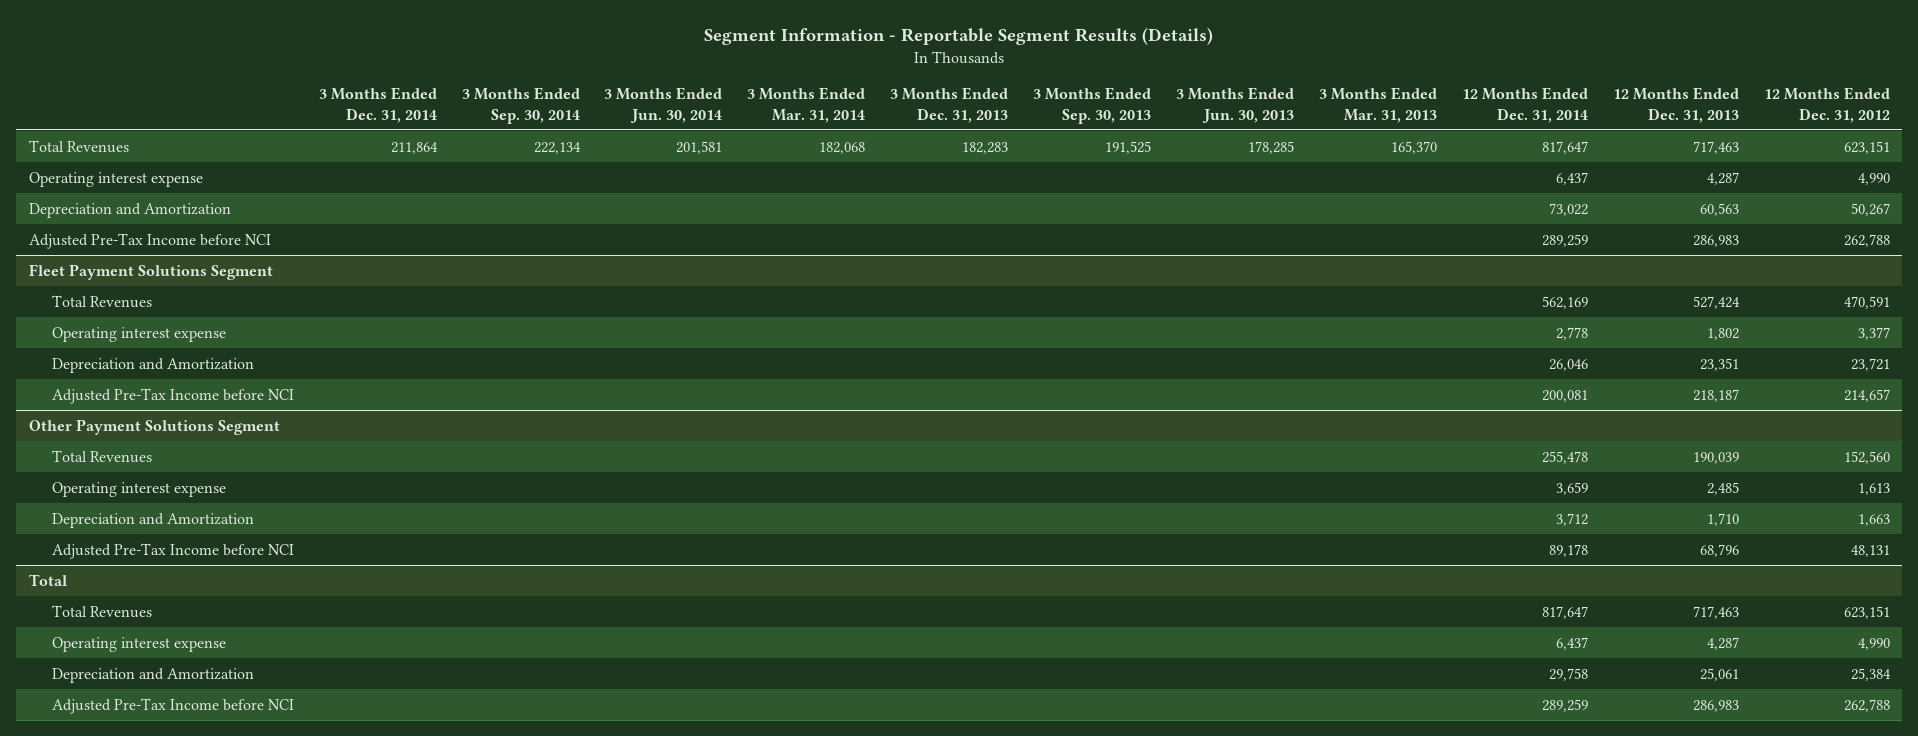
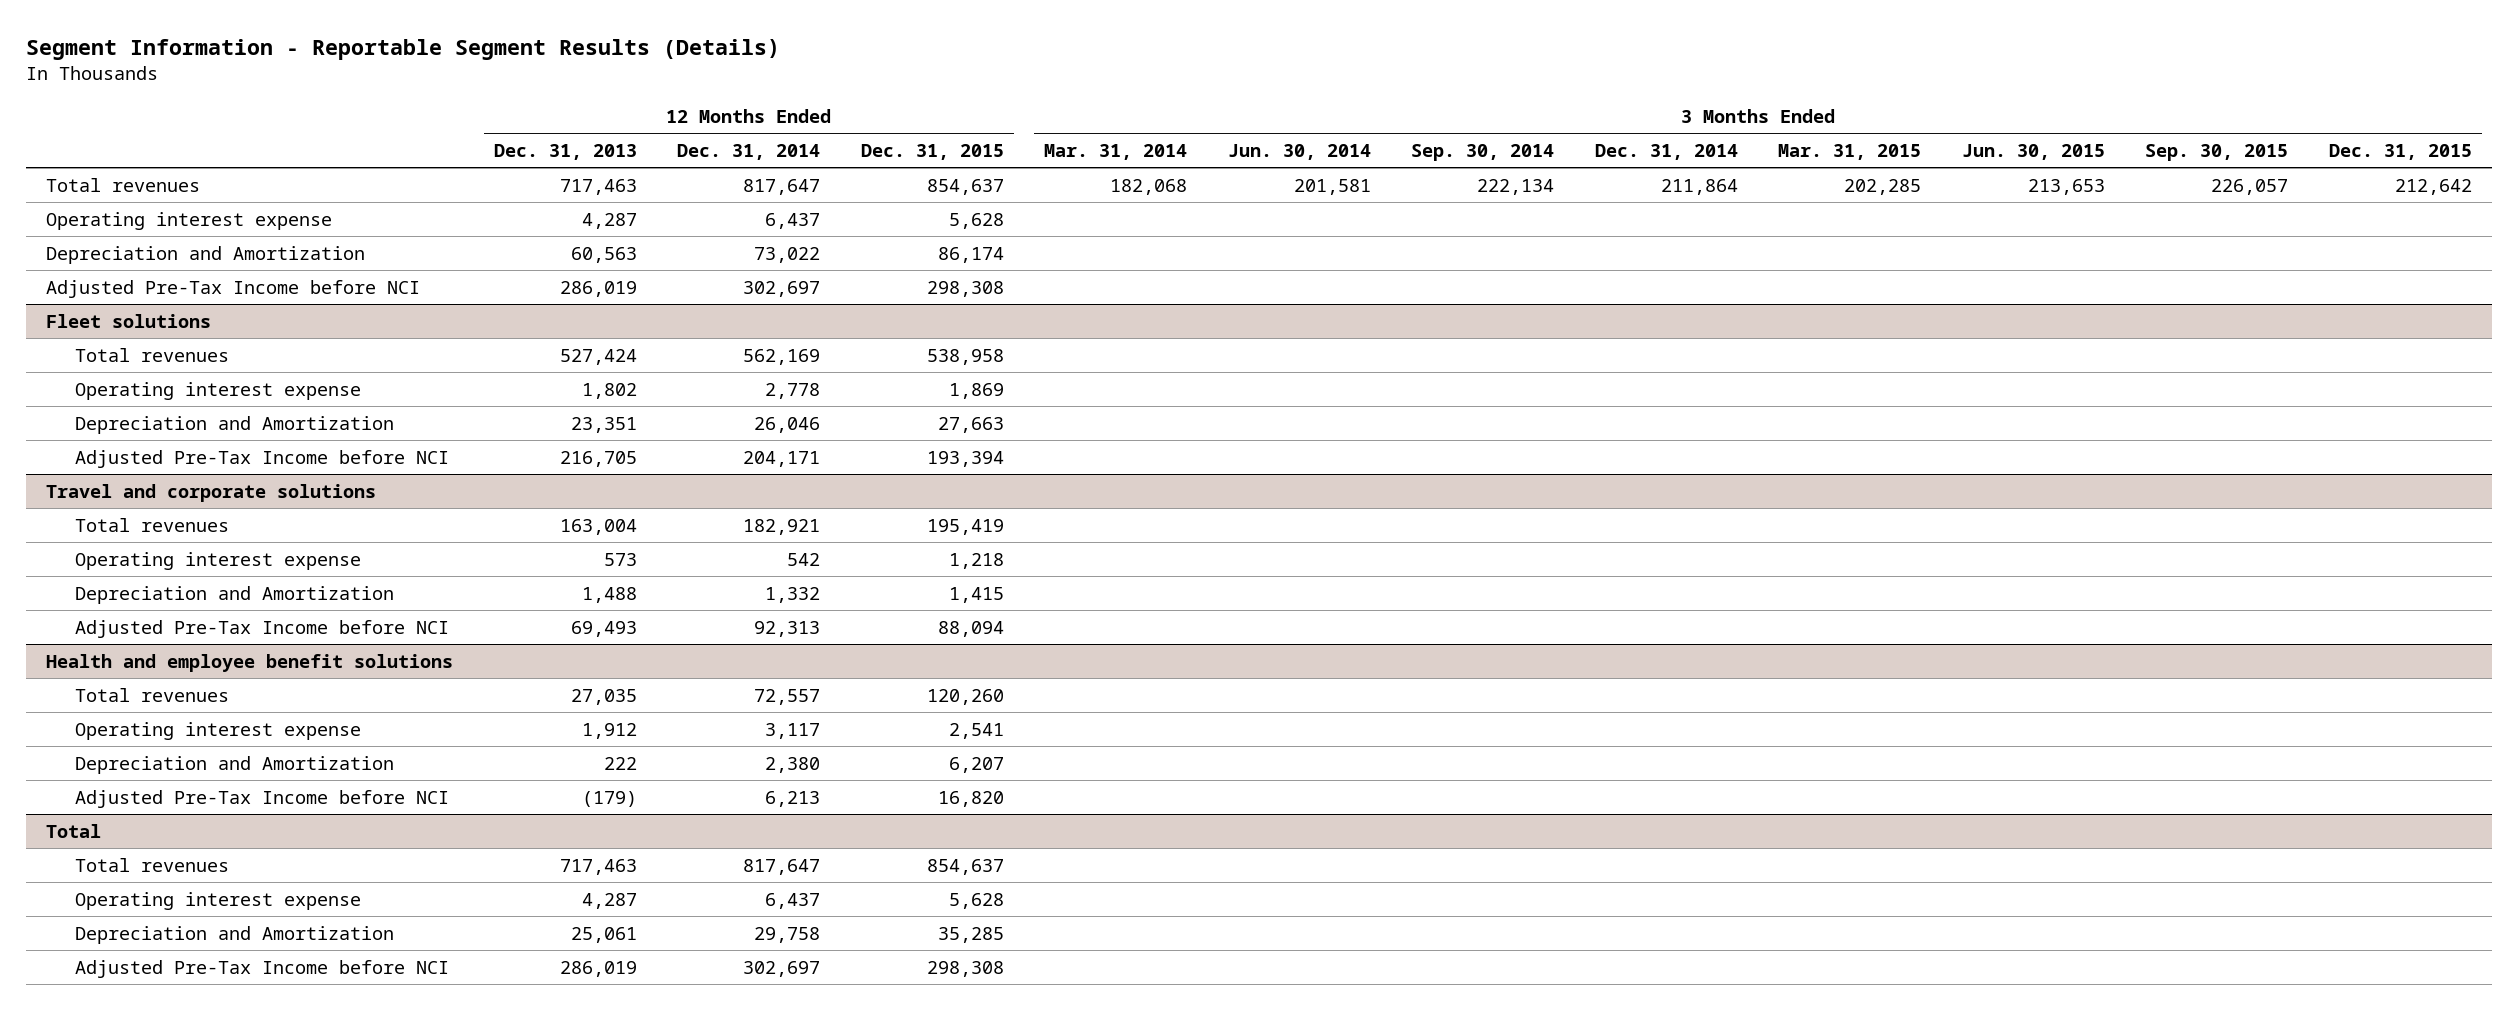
- | 3 Months Ended Dec. 31, 2014 | 3 Months Ended Sep. 30, 2014 | 3 Months Ended Jun. 30, 2014 | 3 Months Ended Mar. 31, 2014 | 3 Months Ended Dec. 31, 2013 | 3 Months Ended Sep. 30, 2013 | 3 Months Ended Jun. 30, 2013 | 3 Months Ended Mar. 31, 2013 | 12 Months Ended Dec. 31, 2014 | 12 Months Ended Dec. 31, 2013 | 12 Months Ended Dec. 31, 2012
+ | 12 Months Ended Dec. 31, 2013 | 12 Months Ended Dec. 31, 2014 | 12 Months Ended Dec. 31, 2015 | 3 Months Ended Mar. 31, 2014 | 3 Months Ended Jun. 30, 2014 | 3 Months Ended Sep. 30, 2014 | 3 Months Ended Dec. 31, 2014 | 3 Months Ended Mar. 31, 2015 | 3 Months Ended Jun. 30, 2015 | 3 Months Ended Sep. 30, 2015 | 3 Months Ended Dec. 31, 2015
- Total Revenues | 211,864 | 222,134 | 201,581 | 182,068 | 182,283 | 191,525 | 178,285 | 165,370 | 817,647 | 717,463 | 623,151
+ Total revenues | 717,463 | 817,647 | 854,637 | 182,068 | 201,581 | 222,134 | 211,864 | 202,285 | 213,653 | 226,057 | 212,642
- Adjusted Pre-Tax Income before NCI | | | | | | | | | 289,259 | 286,983 | 262,788
- Fleet Payment Solutions Segment
- Total Revenues | | | | | | | | | 562,169 | 527,424 | 470,591
+ Adjusted Pre-Tax Income before NCI | 286,019 | 302,697 | 298,308 | | | | | | | |
+ Fleet solutions
+ Total revenues | 527,424 | 562,169 | 538,958 | | | | | | | |
- Adjusted Pre-Tax Income before NCI | | | | | | | | | 200,081 | 218,187 | 214,657
- Other Payment Solutions Segment
- Total Revenues | | | | | | | | | 255,478 | 190,039 | 152,560
- Operating interest expense | | | | | | | | | 3,659 | 2,485 | 1,613
- Depreciation and Amortization | | | | | | | | | 3,712 | 1,710 | 1,663
- Adjusted Pre-Tax Income before NCI | | | | | | | | | 89,178 | 68,796 | 48,131
+ Adjusted Pre-Tax Income before NCI | 216,705 | 204,171 | 193,394 | | | | | | | |
+ Travel and corporate solutions
+ Total revenues | 163,004 | 182,921 | 195,419 | | | | | | | |
+ Operating interest expense | 573 | 542 | 1,218 | | | | | | | |
+ Depreciation and Amortization | 1,488 | 1,332 | 1,415 | | | | | | | |
+ Adjusted Pre-Tax Income before NCI | 69,493 | 92,313 | 88,094 | | | | | | | |
+ Health and employee benefit solutions
+ Total revenues | 27,035 | 72,557 | 120,260 | | | | | | | |
+ Operating interest expense | 1,912 | 3,117 | 2,541 | | | | | | | |
+ Depreciation and Amortization | 222 | 2,380 | 6,207 | | | | | | | |
+ Adjusted Pre-Tax Income before NCI | (179) | 6,213 | 16,820 | | | | | | | |
@ Total
- Total Revenues | | | | | | | | | 817,647 | 717,463 | 623,151
+ Total revenues | 717,463 | 817,647 | 854,637 | | | | | | | |
- Adjusted Pre-Tax Income before NCI | | | | | | | | | 289,259 | 286,983 | 262,788
+ Adjusted Pre-Tax Income before NCI | 286,019 | 302,697 | 298,308 | | | | | | | |

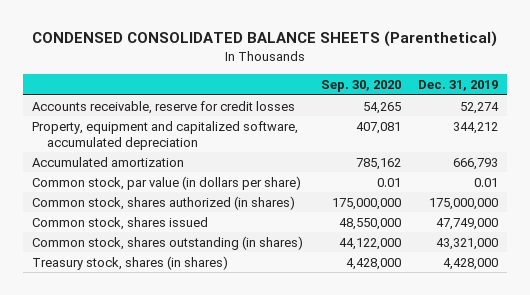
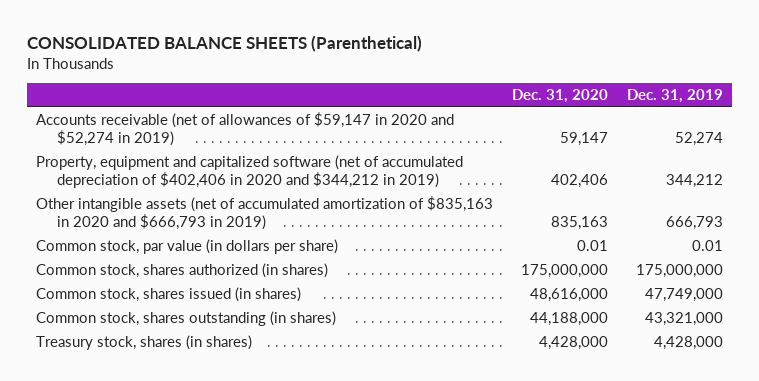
- CONDENSED CONSOLIDATED BALANCE SHEETS (Parenthetical)
+ CONSOLIDATED BALANCE SHEETS (Parenthetical)
- | Sep. 30, 2020 | Dec. 31, 2019
+ | Dec. 31, 2020 | Dec. 31, 2019
- Accounts receivable, reserve for credit losses | 54,265 | 52,274
- Property, equipment and capitalized software, accumulated depreciation | 407,081 | 344,212
- Accumulated amortization | 785,162 | 666,793
+ Accounts receivable (net of allowances of $59,147 in 2020 and $52,274 in 2019) | 59,147 | 52,274
+ Property, equipment and capitalized software (net of accumulated depreciation of $402,406 in 2020 and $344,212 in 2019) | 402,406 | 344,212
+ Other intangible assets (net of accumulated amortization of $835,163 in 2020 and $666,793 in 2019) | 835,163 | 666,793
- Common stock, shares issued | 48,550,000 | 47,749,000
+ Common stock, shares issued (in shares) | 48,616,000 | 47,749,000

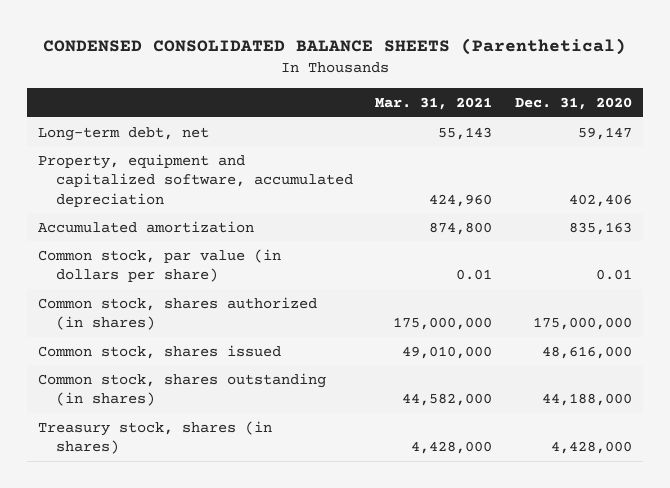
- CONSOLIDATED BALANCE SHEETS (Parenthetical)
+ CONDENSED CONSOLIDATED BALANCE SHEETS (Parenthetical)
- | Dec. 31, 2020 | Dec. 31, 2019
+ | Mar. 31, 2021 | Dec. 31, 2020
- Accounts receivable (net of allowances of $59,147 in 2020 and $52,274 in 2019) | 59,147 | 52,274
- Property, equipment and capitalized software (net of accumulated depreciation of $402,406 in 2020 and $344,212 in 2019) | 402,406 | 344,212
- Other intangible assets (net of accumulated amortization of $835,163 in 2020 and $666,793 in 2019) | 835,163 | 666,793
+ Long-term debt, net | 55,143 | 59,147
+ Property, equipment and capitalized software, accumulated depreciation | 424,960 | 402,406
+ Accumulated amortization | 874,800 | 835,163
- Common stock, shares issued (in shares) | 48,616,000 | 47,749,000
+ Common stock, shares issued | 49,010,000 | 48,616,000

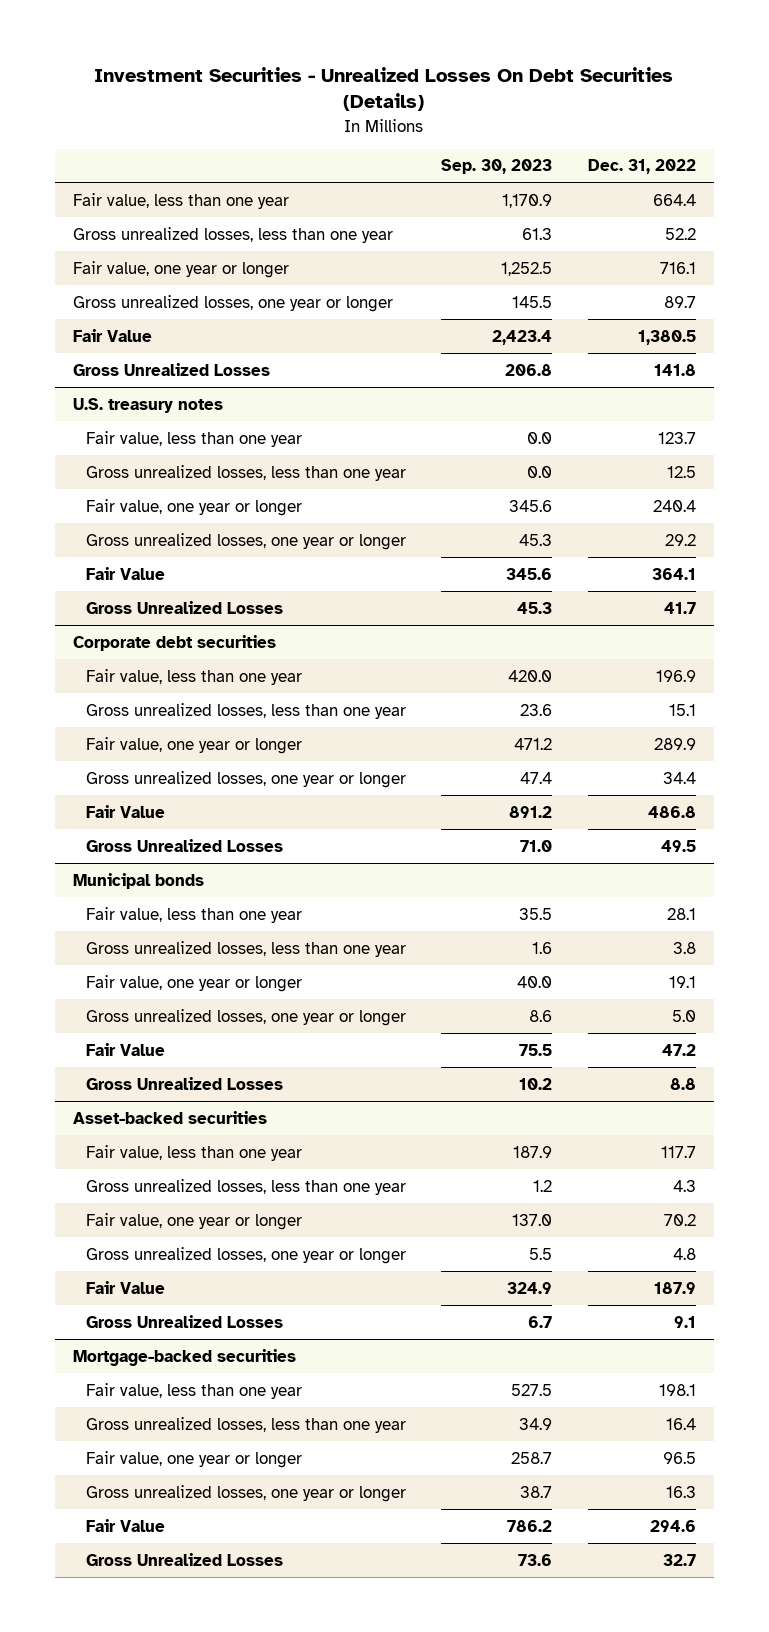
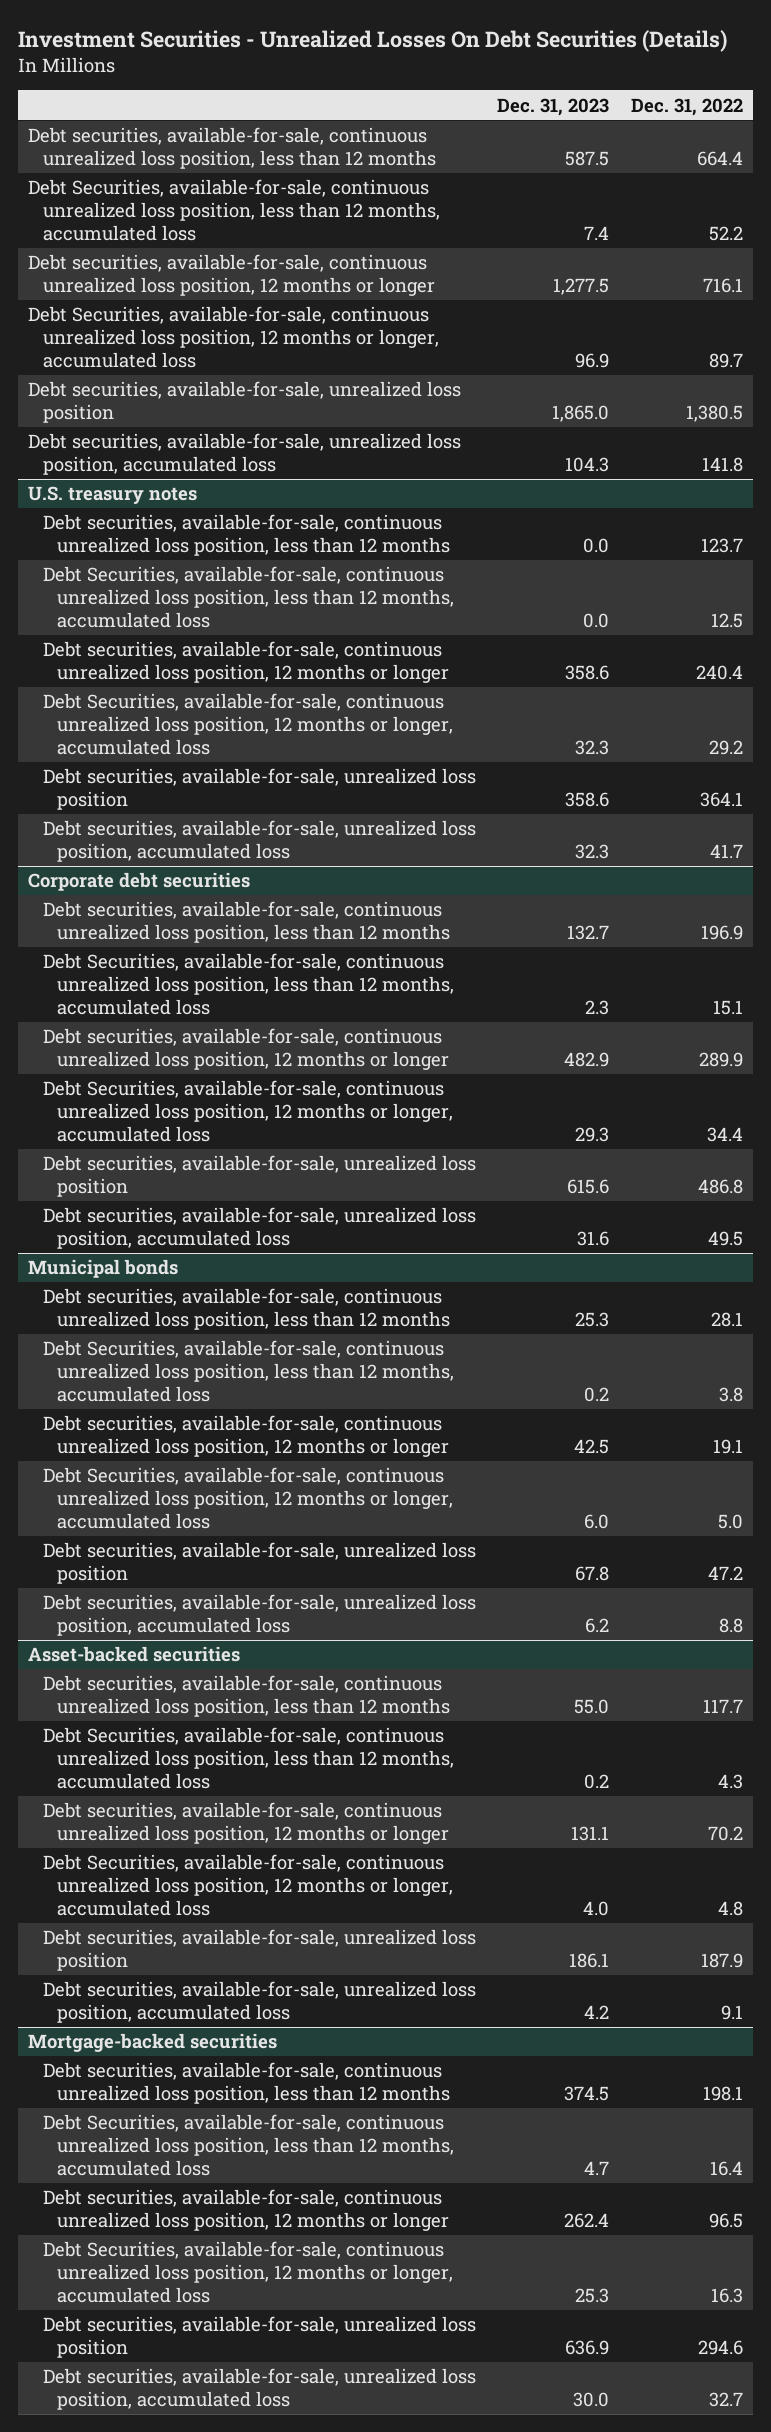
- | Sep. 30, 2023 | Dec. 31, 2022
+ | Dec. 31, 2023 | Dec. 31, 2022
- Fair value, less than one year | 1,170.9 | 664.4
- Gross unrealized losses, less than one year | 61.3 | 52.2
- Fair value, one year or longer | 1,252.5 | 716.1
- Gross unrealized losses, one year or longer | 145.5 | 89.7
- Fair Value | 2,423.4 | 1,380.5
- Gross Unrealized Losses | 206.8 | 141.8
+ Debt securities, available-for-sale, continuous unrealized loss position, less than 12 months | 587.5 | 664.4
+ Debt Securities, available-for-sale, continuous unrealized loss position, less than 12 months, accumulated loss | 7.4 | 52.2
+ Debt securities, available-for-sale, continuous unrealized loss position, 12 months or longer | 1,277.5 | 716.1
+ Debt Securities, available-for-sale, continuous unrealized loss position, 12 months or longer, accumulated loss | 96.9 | 89.7
+ Debt securities, available-for-sale, unrealized loss position | 1,865.0 | 1,380.5
+ Debt securities, available-for-sale, unrealized loss position, accumulated loss | 104.3 | 141.8
@ U.S. treasury notes
- Fair value, less than one year | 0.0 | 123.7
- Gross unrealized losses, less than one year | 0.0 | 12.5
- Fair value, one year or longer | 345.6 | 240.4
- Gross unrealized losses, one year or longer | 45.3 | 29.2
- Fair Value | 345.6 | 364.1
- Gross Unrealized Losses | 45.3 | 41.7
+ Debt securities, available-for-sale, continuous unrealized loss position, less than 12 months | 0.0 | 123.7
+ Debt Securities, available-for-sale, continuous unrealized loss position, less than 12 months, accumulated loss | 0.0 | 12.5
+ Debt securities, available-for-sale, continuous unrealized loss position, 12 months or longer | 358.6 | 240.4
+ Debt Securities, available-for-sale, continuous unrealized loss position, 12 months or longer, accumulated loss | 32.3 | 29.2
+ Debt securities, available-for-sale, unrealized loss position | 358.6 | 364.1
+ Debt securities, available-for-sale, unrealized loss position, accumulated loss | 32.3 | 41.7
@ Corporate debt securities
- Fair value, less than one year | 420.0 | 196.9
- Gross unrealized losses, less than one year | 23.6 | 15.1
- Fair value, one year or longer | 471.2 | 289.9
- Gross unrealized losses, one year or longer | 47.4 | 34.4
- Fair Value | 891.2 | 486.8
- Gross Unrealized Losses | 71.0 | 49.5
+ Debt securities, available-for-sale, continuous unrealized loss position, less than 12 months | 132.7 | 196.9
+ Debt Securities, available-for-sale, continuous unrealized loss position, less than 12 months, accumulated loss | 2.3 | 15.1
+ Debt securities, available-for-sale, continuous unrealized loss position, 12 months or longer | 482.9 | 289.9
+ Debt Securities, available-for-sale, continuous unrealized loss position, 12 months or longer, accumulated loss | 29.3 | 34.4
+ Debt securities, available-for-sale, unrealized loss position | 615.6 | 486.8
+ Debt securities, available-for-sale, unrealized loss position, accumulated loss | 31.6 | 49.5
@ Municipal bonds
- Fair value, less than one year | 35.5 | 28.1
- Gross unrealized losses, less than one year | 1.6 | 3.8
- Fair value, one year or longer | 40.0 | 19.1
- Gross unrealized losses, one year or longer | 8.6 | 5.0
- Fair Value | 75.5 | 47.2
- Gross Unrealized Losses | 10.2 | 8.8
+ Debt securities, available-for-sale, continuous unrealized loss position, less than 12 months | 25.3 | 28.1
+ Debt Securities, available-for-sale, continuous unrealized loss position, less than 12 months, accumulated loss | 0.2 | 3.8
+ Debt securities, available-for-sale, continuous unrealized loss position, 12 months or longer | 42.5 | 19.1
+ Debt Securities, available-for-sale, continuous unrealized loss position, 12 months or longer, accumulated loss | 6.0 | 5.0
+ Debt securities, available-for-sale, unrealized loss position | 67.8 | 47.2
+ Debt securities, available-for-sale, unrealized loss position, accumulated loss | 6.2 | 8.8
@ Asset-backed securities
- Fair value, less than one year | 187.9 | 117.7
- Gross unrealized losses, less than one year | 1.2 | 4.3
- Fair value, one year or longer | 137.0 | 70.2
- Gross unrealized losses, one year or longer | 5.5 | 4.8
- Fair Value | 324.9 | 187.9
- Gross Unrealized Losses | 6.7 | 9.1
+ Debt securities, available-for-sale, continuous unrealized loss position, less than 12 months | 55.0 | 117.7
+ Debt Securities, available-for-sale, continuous unrealized loss position, less than 12 months, accumulated loss | 0.2 | 4.3
+ Debt securities, available-for-sale, continuous unrealized loss position, 12 months or longer | 131.1 | 70.2
+ Debt Securities, available-for-sale, continuous unrealized loss position, 12 months or longer, accumulated loss | 4.0 | 4.8
+ Debt securities, available-for-sale, unrealized loss position | 186.1 | 187.9
+ Debt securities, available-for-sale, unrealized loss position, accumulated loss | 4.2 | 9.1
@ Mortgage-backed securities
- Fair value, less than one year | 527.5 | 198.1
- Gross unrealized losses, less than one year | 34.9 | 16.4
- Fair value, one year or longer | 258.7 | 96.5
- Gross unrealized losses, one year or longer | 38.7 | 16.3
- Fair Value | 786.2 | 294.6
- Gross Unrealized Losses | 73.6 | 32.7
+ Debt securities, available-for-sale, continuous unrealized loss position, less than 12 months | 374.5 | 198.1
+ Debt Securities, available-for-sale, continuous unrealized loss position, less than 12 months, accumulated loss | 4.7 | 16.4
+ Debt securities, available-for-sale, continuous unrealized loss position, 12 months or longer | 262.4 | 96.5
+ Debt Securities, available-for-sale, continuous unrealized loss position, 12 months or longer, accumulated loss | 25.3 | 16.3
+ Debt securities, available-for-sale, unrealized loss position | 636.9 | 294.6
+ Debt securities, available-for-sale, unrealized loss position, accumulated loss | 30.0 | 32.7

